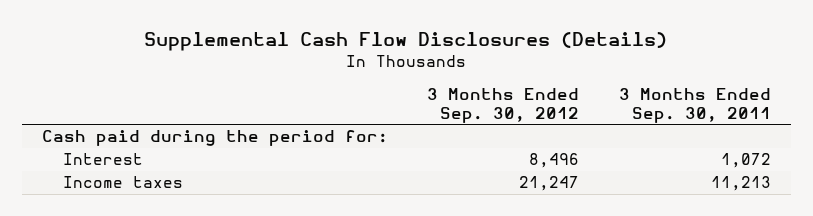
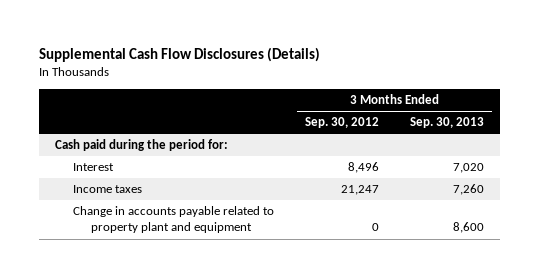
- | 3 Months Ended Sep. 30, 2012 | 3 Months Ended Sep. 30, 2011
+ | 3 Months Ended Sep. 30, 2012 | 3 Months Ended Sep. 30, 2013
+ Change in accounts payable related to property plant and equipment | 0 | 8,600

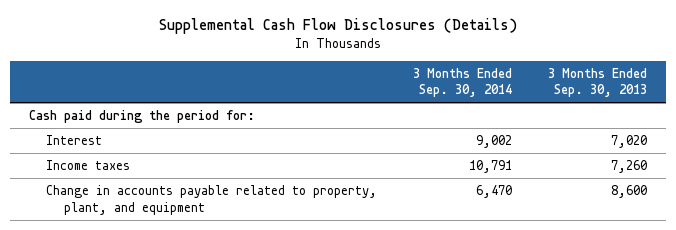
- | 3 Months Ended Sep. 30, 2012 | 3 Months Ended Sep. 30, 2013
+ | 3 Months Ended Sep. 30, 2014 | 3 Months Ended Sep. 30, 2013
- Change in accounts payable related to property plant and equipment | 0 | 8,600
+ Change in accounts payable related to property, plant, and equipment | 6,470 | 8,600

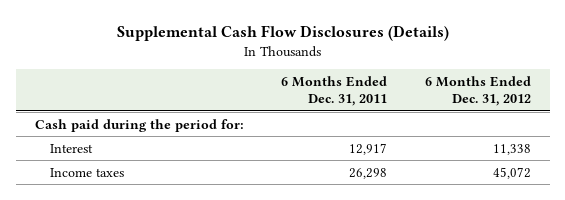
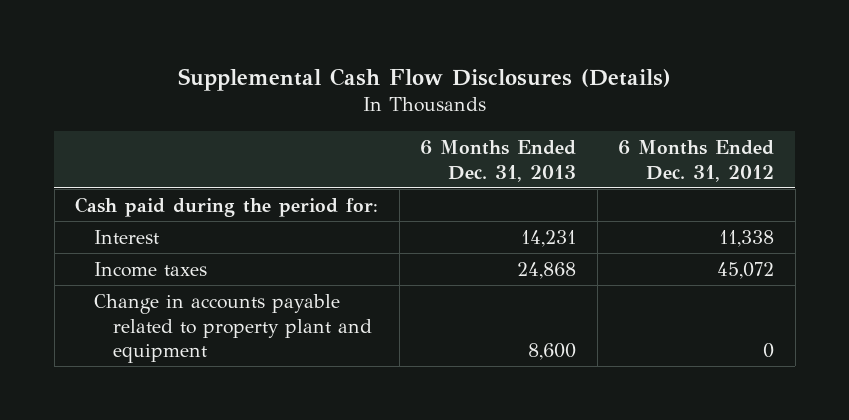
- | 6 Months Ended Dec. 31, 2011 | 6 Months Ended Dec. 31, 2012
+ | 6 Months Ended Dec. 31, 2013 | 6 Months Ended Dec. 31, 2012
+ Change in accounts payable related to property plant and equipment | 8,600 | 0

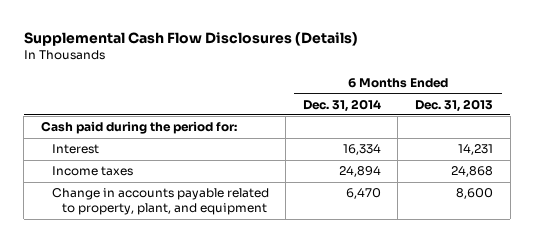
- | 6 Months Ended Dec. 31, 2013 | 6 Months Ended Dec. 31, 2012
+ | 6 Months Ended Dec. 31, 2014 | 6 Months Ended Dec. 31, 2013
- Change in accounts payable related to property plant and equipment | 8,600 | 0
+ Change in accounts payable related to property, plant, and equipment | 6,470 | 8,600

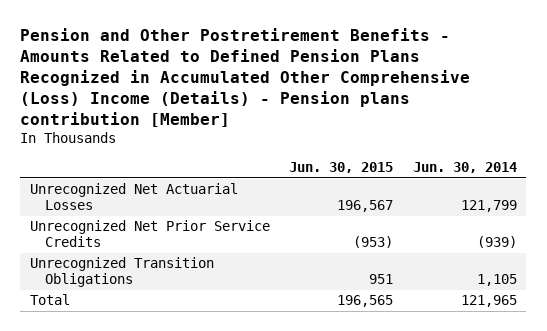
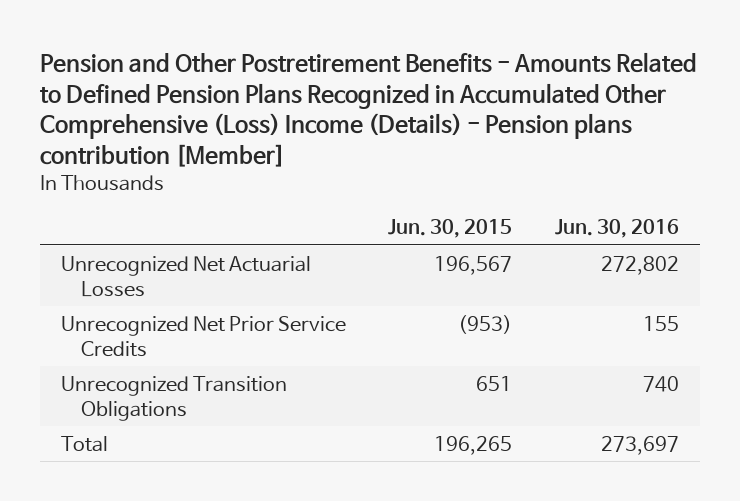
- | Jun. 30, 2015 | Jun. 30, 2014
+ | Jun. 30, 2015 | Jun. 30, 2016
- Unrecognized Transition Obligations | 951 | 1,105
- Total | 196,565 | 121,965
+ Unrecognized Transition Obligations | 651 | 740
+ Total | 196,265 | 273,697

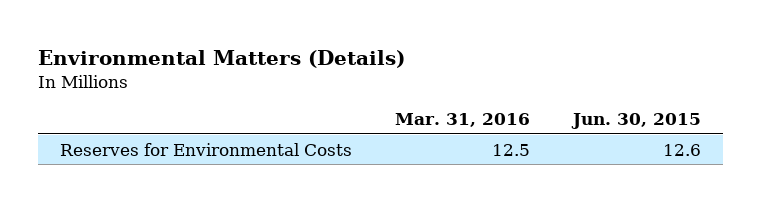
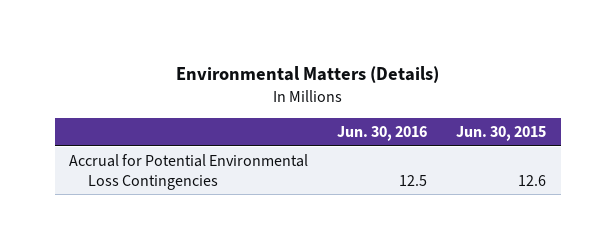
- | Mar. 31, 2016 | Jun. 30, 2015
+ | Jun. 30, 2016 | Jun. 30, 2015
- Reserves for Environmental Costs | 12.5 | 12.6
+ Accrual for Potential Environmental Loss Contingencies | 12.5 | 12.6

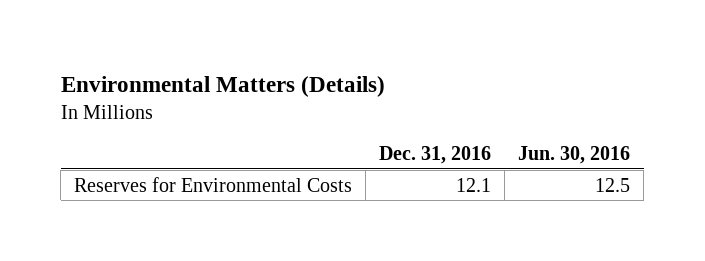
- | Jun. 30, 2016 | Jun. 30, 2015
+ | Dec. 31, 2016 | Jun. 30, 2016
- Accrual for Potential Environmental Loss Contingencies | 12.5 | 12.6
+ Reserves for Environmental Costs | 12.1 | 12.5

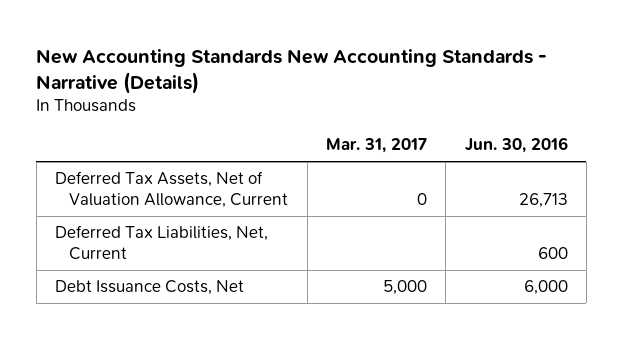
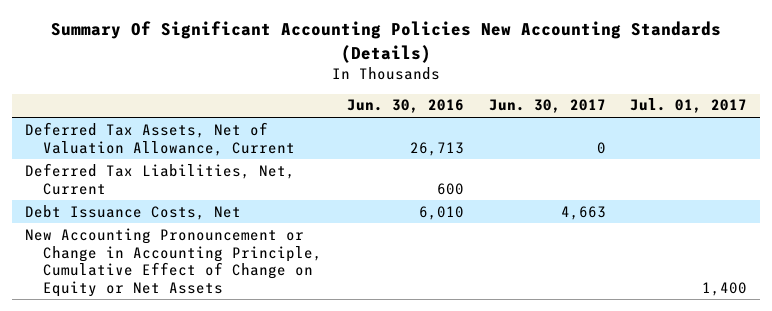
- New Accounting Standards New Accounting Standards - Narrative (Details)
+ Summary Of Significant Accounting Policies New Accounting Standards (Details)
- | Mar. 31, 2017 | Jun. 30, 2016
+ | Jun. 30, 2016 | Jun. 30, 2017 | Jul. 01, 2017
- Debt Issuance Costs, Net | 5,000 | 6,000
+ Debt Issuance Costs, Net | 6,010 | 4,663 |
+ New Accounting Pronouncement or Change in Accounting Principle, Cumulative Effect of Change on Equity or Net Assets | | | 1,400

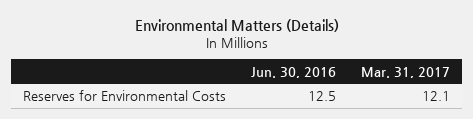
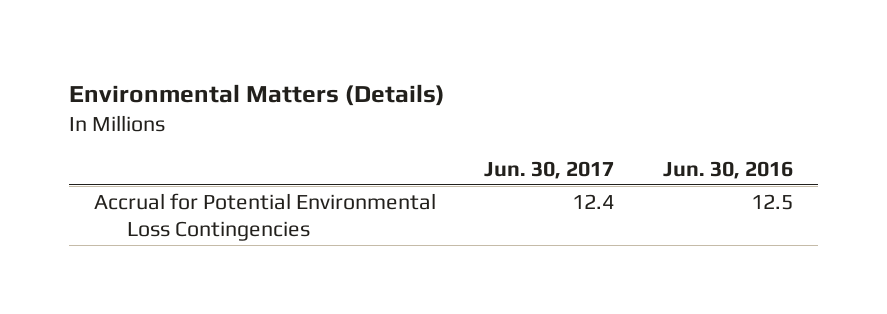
- | Jun. 30, 2016 | Mar. 31, 2017
+ | Jun. 30, 2017 | Jun. 30, 2016
- Reserves for Environmental Costs | 12.5 | 12.1
+ Accrual for Potential Environmental Loss Contingencies | 12.4 | 12.5

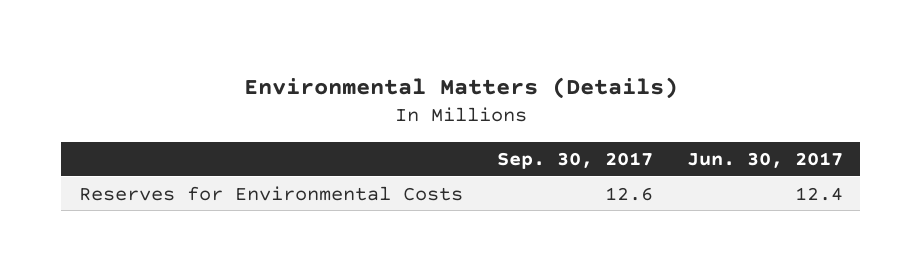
- | Jun. 30, 2017 | Jun. 30, 2016
+ | Sep. 30, 2017 | Jun. 30, 2017
- Accrual for Potential Environmental Loss Contingencies | 12.4 | 12.5
+ Reserves for Environmental Costs | 12.6 | 12.4

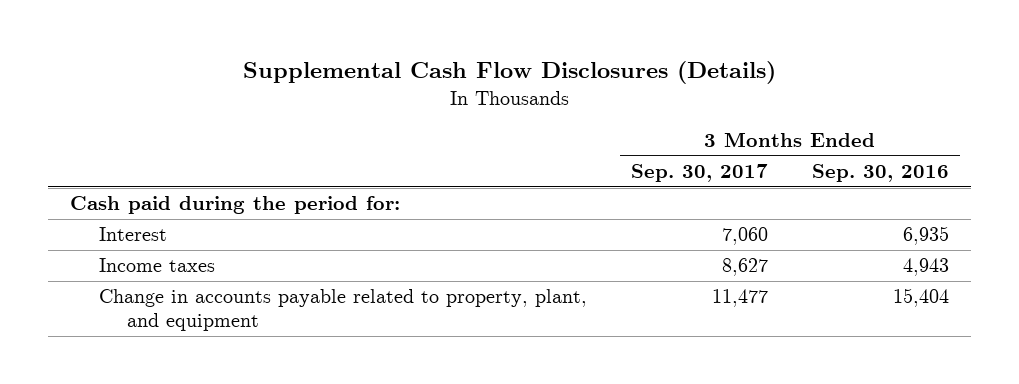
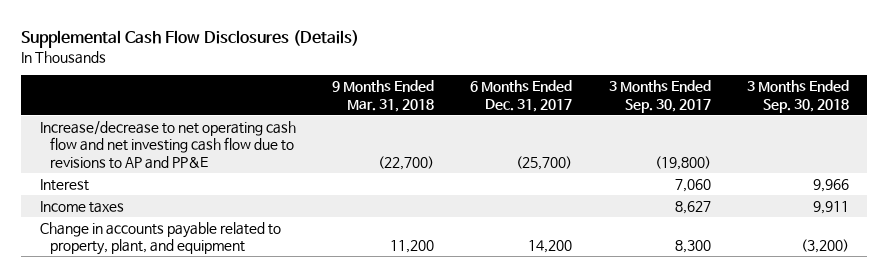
- | 3 Months Ended Sep. 30, 2017 | 3 Months Ended Sep. 30, 2016
+ | 9 Months Ended Mar. 31, 2018 | 6 Months Ended Dec. 31, 2017 | 3 Months Ended Sep. 30, 2017 | 3 Months Ended Sep. 30, 2018
- Cash paid during the period for:
+ Increase/decrease to net operating cash flow and net investing cash flow due to revisions to AP and PP&E | (22,700) | (25,700) | (19,800) |
- Change in accounts payable related to property, plant, and equipment | 11,477 | 15,404
+ Change in accounts payable related to property, plant, and equipment | 11,200 | 14,200 | 8,300 | (3,200)

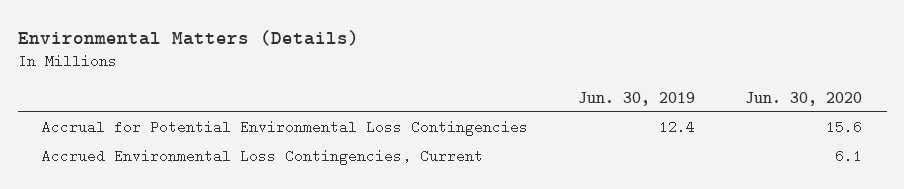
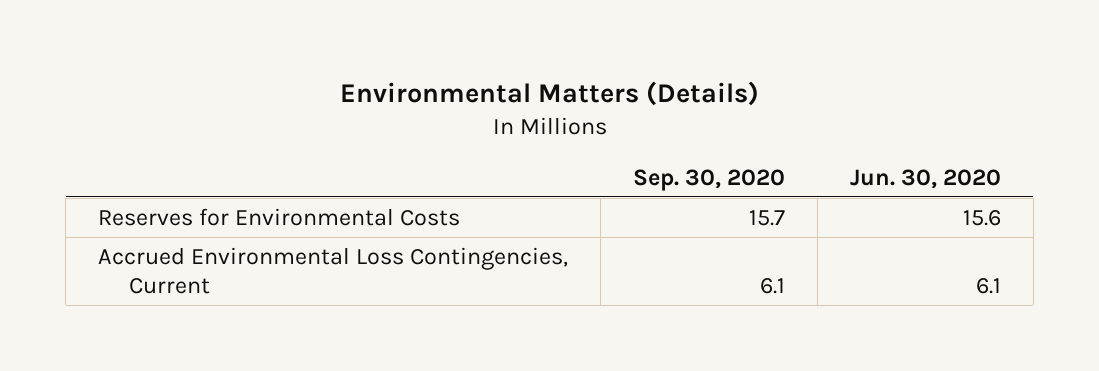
- | Jun. 30, 2019 | Jun. 30, 2020
+ | Sep. 30, 2020 | Jun. 30, 2020
- Accrual for Potential Environmental Loss Contingencies | 12.4 | 15.6
+ Reserves for Environmental Costs | 15.7 | 15.6

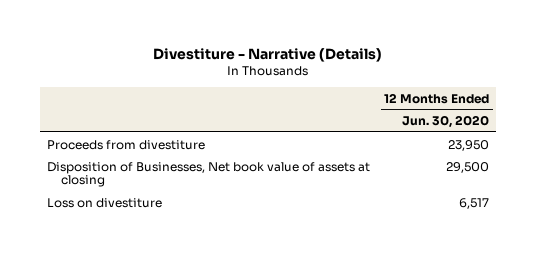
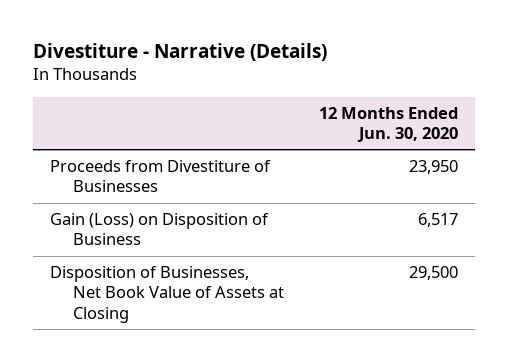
- Proceeds from divestiture | 23,950
- Disposition of Businesses, Net book value of assets at closing | 29,500
- Loss on divestiture | 6,517
+ Proceeds from Divestiture of Businesses | 23,950
+ Gain (Loss) on Disposition of Business | 6,517
+ Disposition of Businesses, Net Book Value of Assets at Closing | 29,500

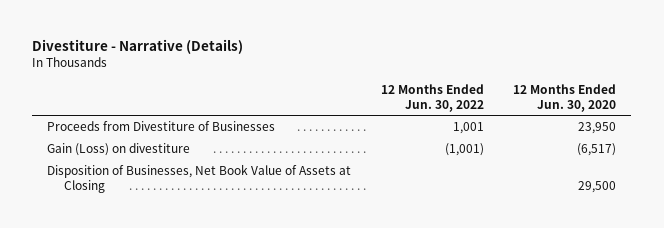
- | 12 Months Ended Jun. 30, 2020
+ | 12 Months Ended Jun. 30, 2022 | 12 Months Ended Jun. 30, 2020
- Gain (Loss) on Disposition of Business | 6,517
+ Gain (Loss) on divestiture | (1,001) | (6,517)

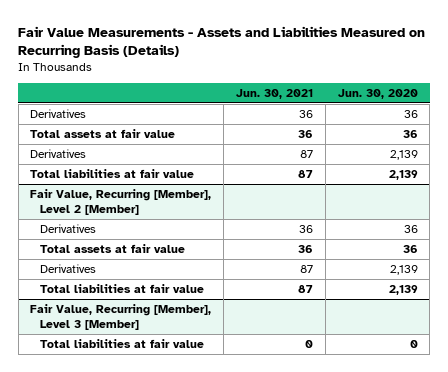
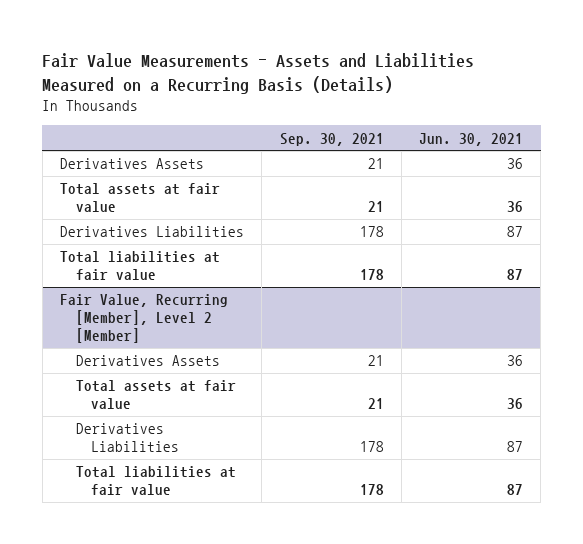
- Fair Value Measurements - Assets and Liabilities Measured on Recurring Basis (Details)
+ Fair Value Measurements - Assets and Liabilities Measured on a Recurring Basis (Details)
- | Jun. 30, 2021 | Jun. 30, 2020
+ | Sep. 30, 2021 | Jun. 30, 2021
- Derivatives | 36 | 36
+ Derivatives Assets | 21 | 36
- Derivatives | 87 | 2,139
+ Derivatives Liabilities | 178 | 87
@ Fair Value, Recurring [Member], Level 2 [Member]
- Derivatives | 36 | 36
+ Derivatives Assets | 21 | 36
- Derivatives | 87 | 2,139
+ Derivatives Liabilities | 178 | 87
- Fair Value, Recurring [Member], Level 3 [Member]
- Total liabilities at fair value | 0 | 0

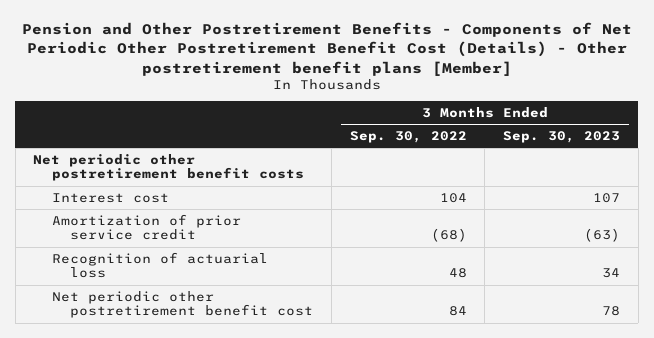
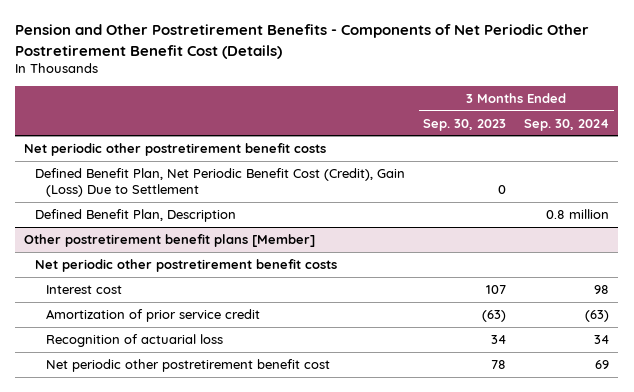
- Pension and Other Postretirement Benefits - Components of Net Periodic Other Postretirement Benefit Cost (Details) - Other postretirement benefit plans [Member]
+ Pension and Other Postretirement Benefits - Components of Net Periodic Other Postretirement Benefit Cost (Details)
- | 3 Months Ended Sep. 30, 2022 | 3 Months Ended Sep. 30, 2023
+ | 3 Months Ended Sep. 30, 2023 | 3 Months Ended Sep. 30, 2024
+ Defined Benefit Plan, Net Periodic Benefit Cost (Credit), Gain (Loss) Due to Settlement | 0 |
+ Defined Benefit Plan, Description | | 0.8 million
+ Other postretirement benefit plans [Member]
+ Net periodic other postretirement benefit costs

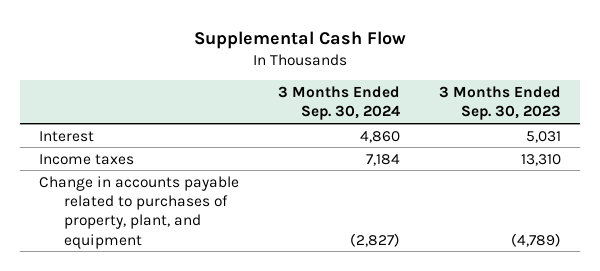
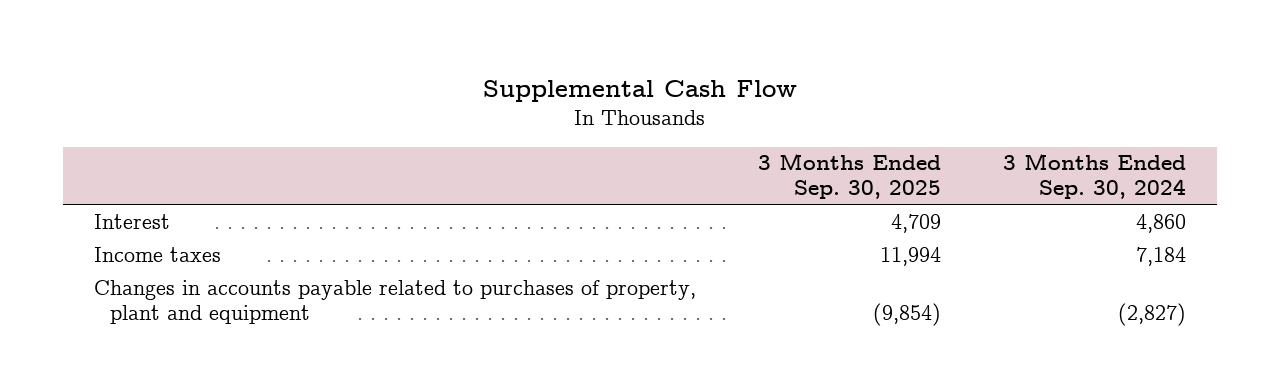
- | 3 Months Ended Sep. 30, 2024 | 3 Months Ended Sep. 30, 2023
+ | 3 Months Ended Sep. 30, 2025 | 3 Months Ended Sep. 30, 2024
- Change in accounts payable related to purchases of property, plant, and equipment | (2,827) | (4,789)
+ Changes in accounts payable related to purchases of property, plant and equipment | (9,854) | (2,827)

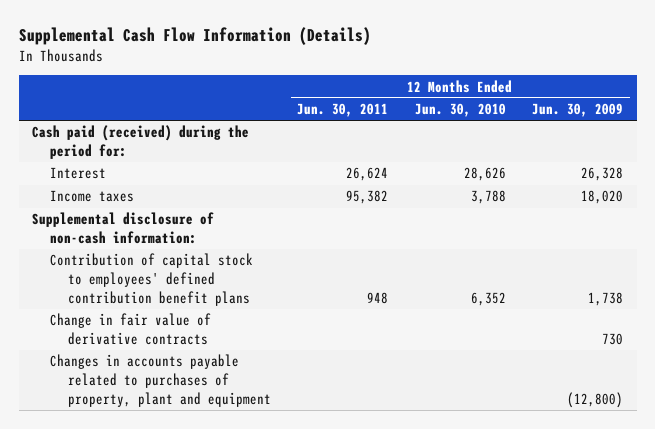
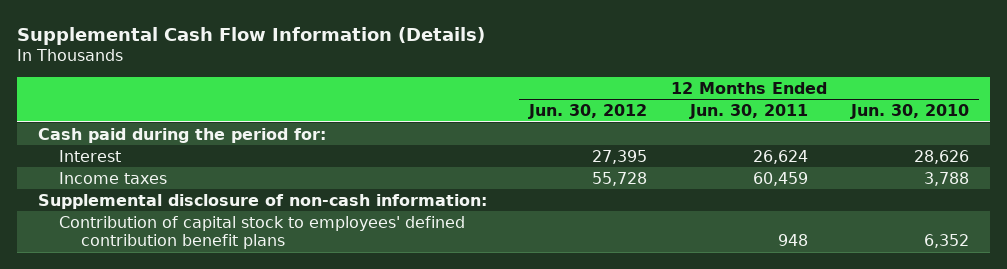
- | 12 Months Ended Jun. 30, 2011 | 12 Months Ended Jun. 30, 2010 | 12 Months Ended Jun. 30, 2009
+ | 12 Months Ended Jun. 30, 2012 | 12 Months Ended Jun. 30, 2011 | 12 Months Ended Jun. 30, 2010
- Cash paid (received) during the period for:
+ Cash paid during the period for:
- Income taxes | 95,382 | 3,788 | 18,020
+ Income taxes | 55,728 | 60,459 | 3,788
- Change in fair value of derivative contracts | | | 730
- Changes in accounts payable related to purchases of property, plant and equipment | | | (12,800)

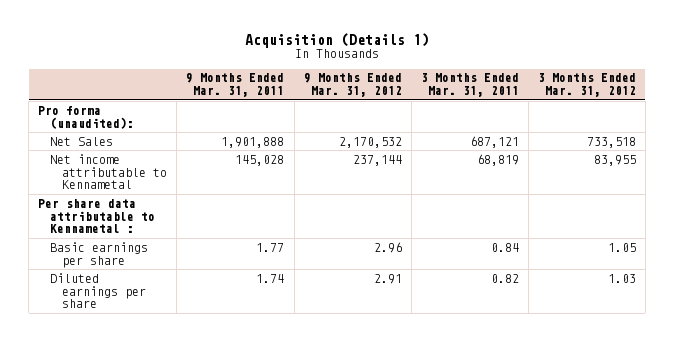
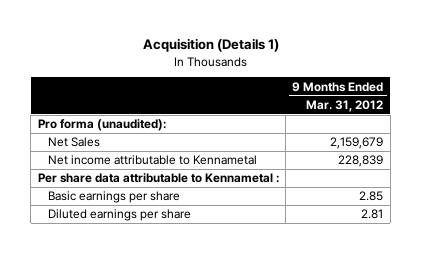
- | 9 Months Ended Mar. 31, 2011 | 9 Months Ended Mar. 31, 2012 | 3 Months Ended Mar. 31, 2011 | 3 Months Ended Mar. 31, 2012
+ | 9 Months Ended Mar. 31, 2012
- Net Sales | 1,901,888 | 2,170,532 | 687,121 | 733,518
- Net income attributable to Kennametal | 145,028 | 237,144 | 68,819 | 83,955
+ Net Sales | 2,159,679
+ Net income attributable to Kennametal | 228,839
- Basic earnings per share | 1.77 | 2.96 | 0.84 | 1.05
- Diluted earnings per share | 1.74 | 2.91 | 0.82 | 1.03
+ Basic earnings per share | 2.85
+ Diluted earnings per share | 2.81

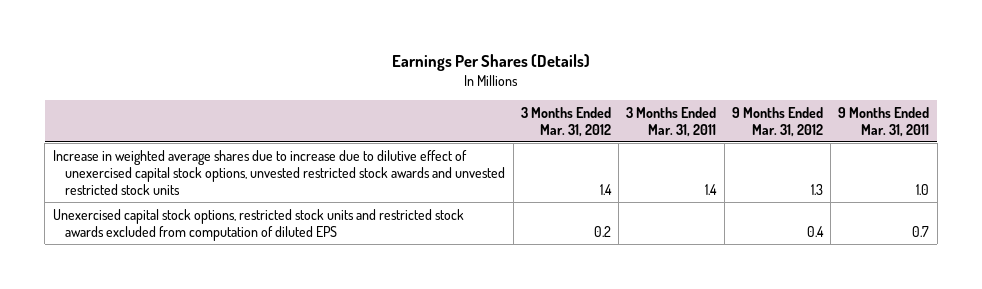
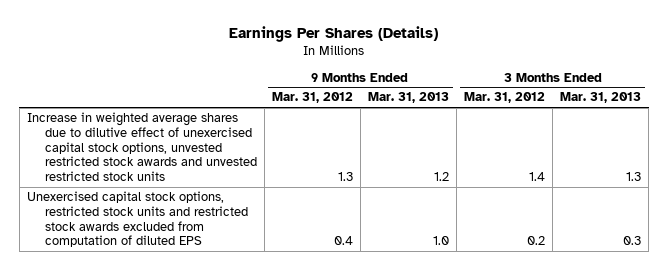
- | 3 Months Ended Mar. 31, 2012 | 3 Months Ended Mar. 31, 2011 | 9 Months Ended Mar. 31, 2012 | 9 Months Ended Mar. 31, 2011
+ | 9 Months Ended Mar. 31, 2012 | 9 Months Ended Mar. 31, 2013 | 3 Months Ended Mar. 31, 2012 | 3 Months Ended Mar. 31, 2013
- Increase in weighted average shares due to increase due to dilutive effect of unexercised capital stock options, unvested restricted stock awards and unvested restricted stock units | 1.4 | 1.4 | 1.3 | 1.0
+ Increase in weighted average shares due to dilutive effect of unexercised capital stock options, unvested restricted stock awards and unvested restricted stock units | 1.3 | 1.2 | 1.4 | 1.3

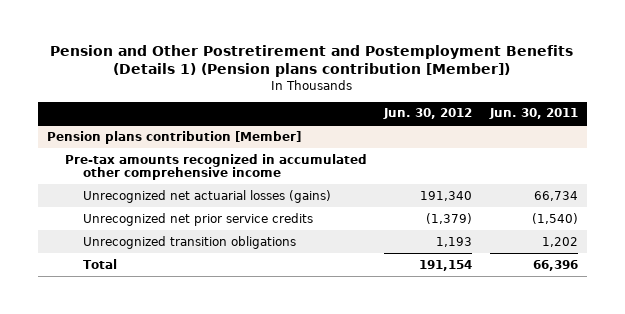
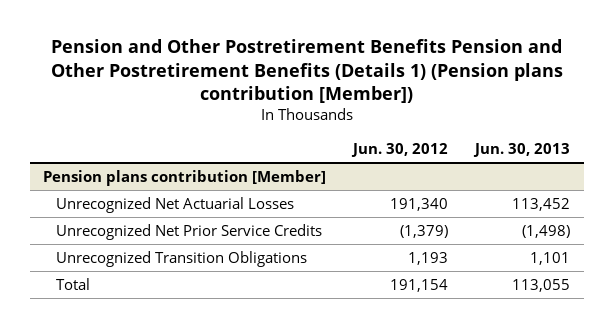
- Pension and Other Postretirement and Postemployment Benefits (Details 1) (Pension plans contribution [Member])
+ Pension and Other Postretirement Benefits Pension and Other Postretirement Benefits (Details 1) (Pension plans contribution [Member])
- | Jun. 30, 2012 | Jun. 30, 2011
+ | Jun. 30, 2012 | Jun. 30, 2013
@ Pension plans contribution [Member]
- Pre-tax amounts recognized in accumulated other comprehensive income
- Unrecognized net actuarial losses (gains) | 191,340 | 66,734
- Unrecognized net prior service credits | (1,379) | (1,540)
- Unrecognized transition obligations | 1,193 | 1,202
+ Unrecognized Net Actuarial Losses | 191,340 | 113,452
+ Unrecognized Net Prior Service Credits | (1,379) | (1,498)
+ Unrecognized Transition Obligations | 1,193 | 1,101

